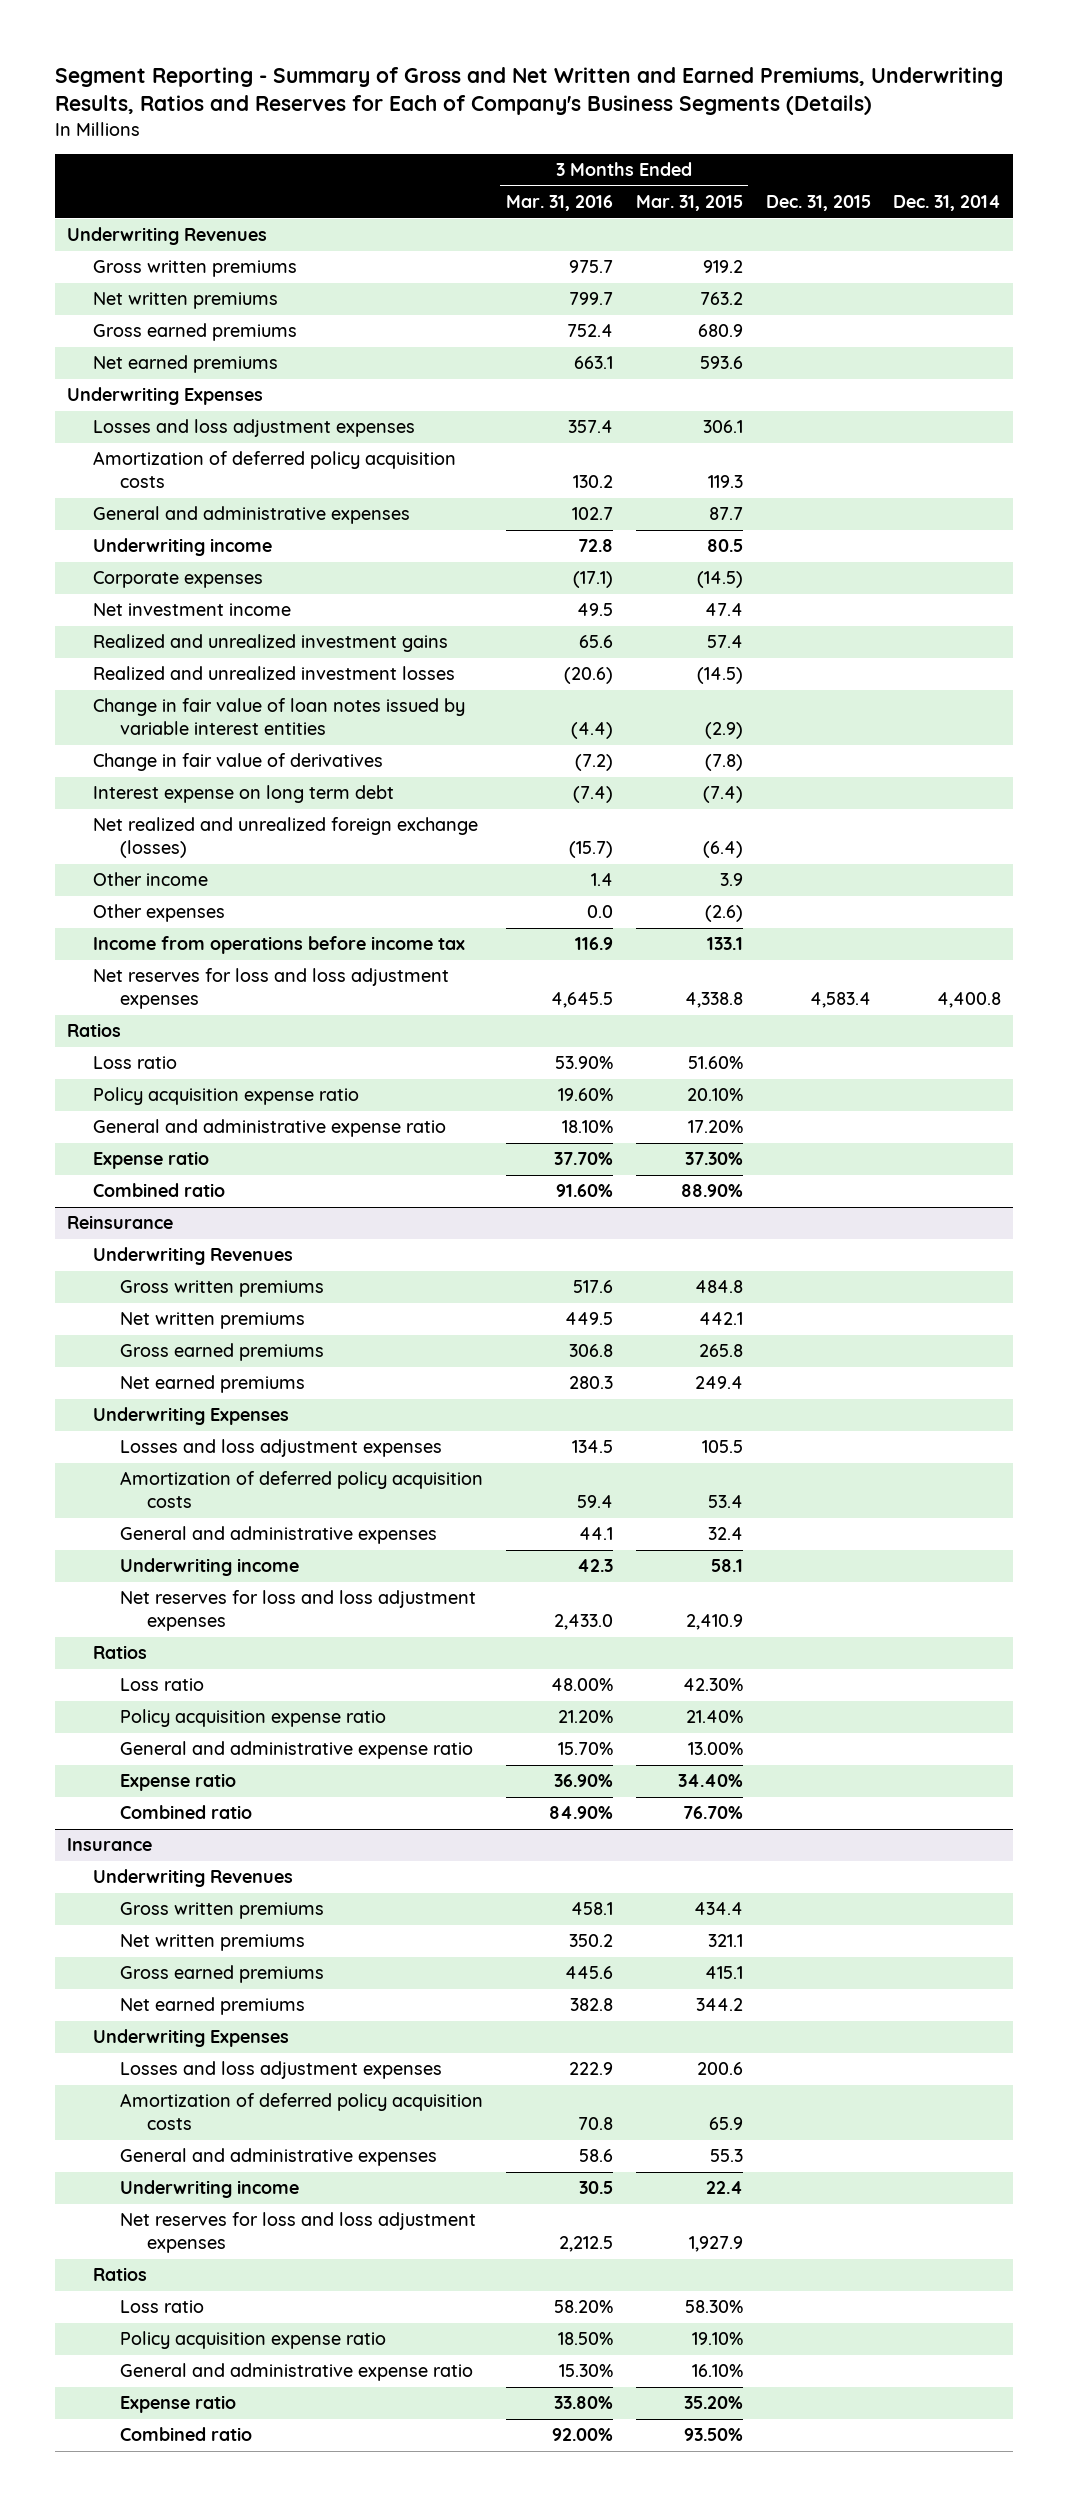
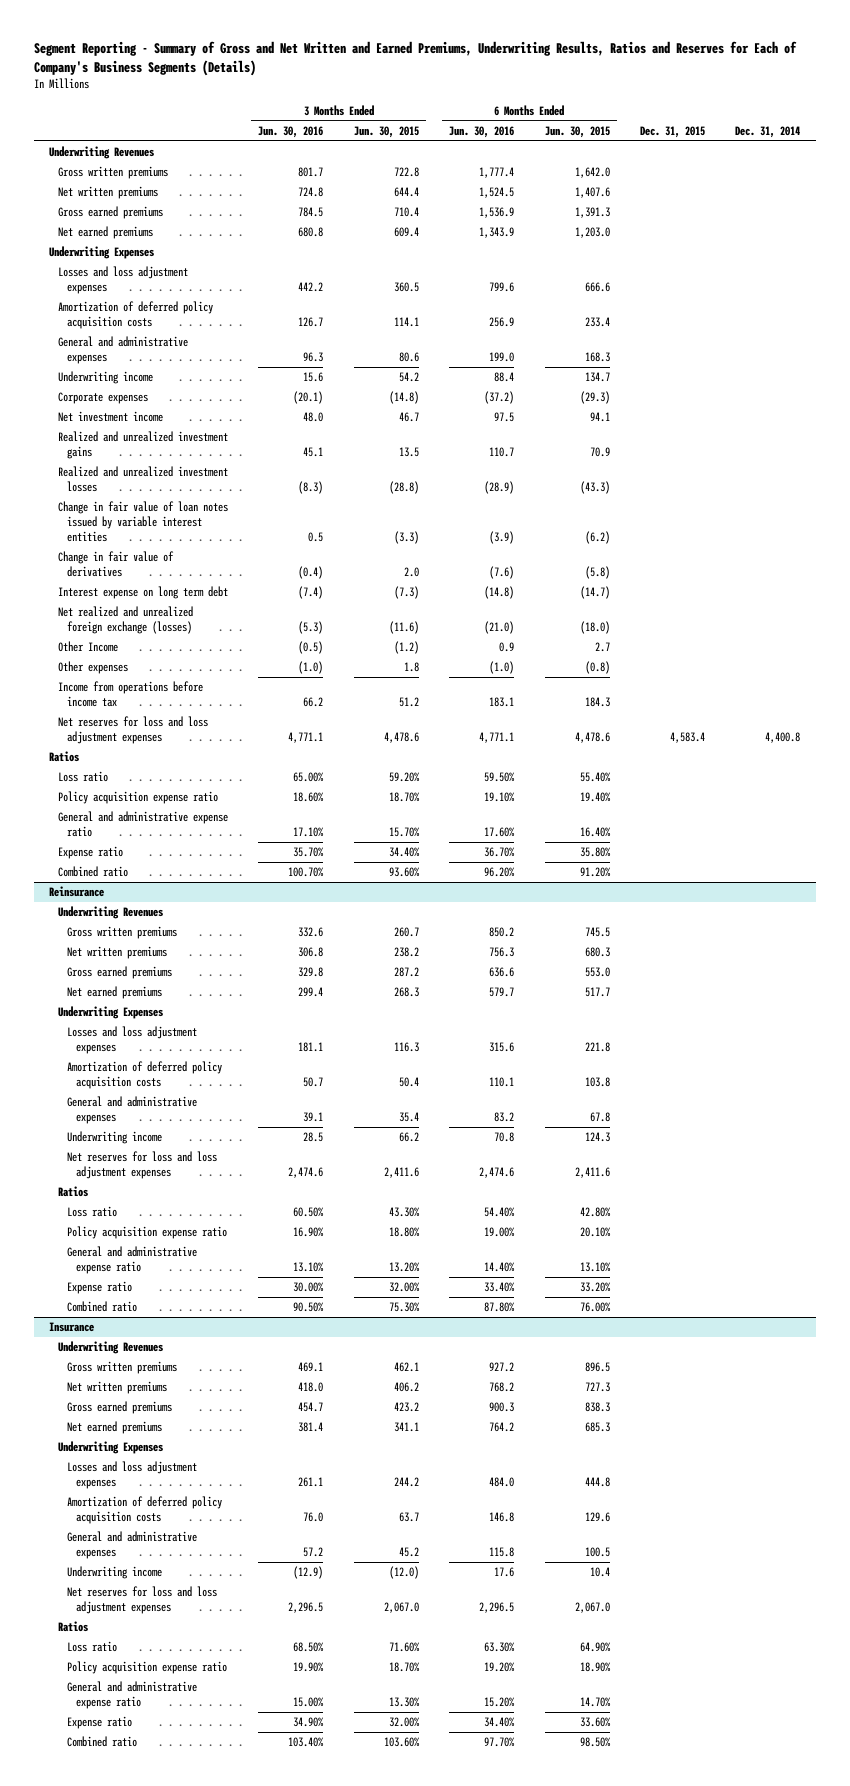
- | 3 Months Ended Mar. 31, 2016 | 3 Months Ended Mar. 31, 2015 | Dec. 31, 2015 | Dec. 31, 2014
+ | 3 Months Ended Jun. 30, 2016 | 3 Months Ended Jun. 30, 2015 | 6 Months Ended Jun. 30, 2016 | 6 Months Ended Jun. 30, 2015 | Dec. 31, 2015 | Dec. 31, 2014
- Other income | 1.4 | 3.9 | |
+ Other Income | (0.5) | (1.2) | 0.9 | 2.7 | |

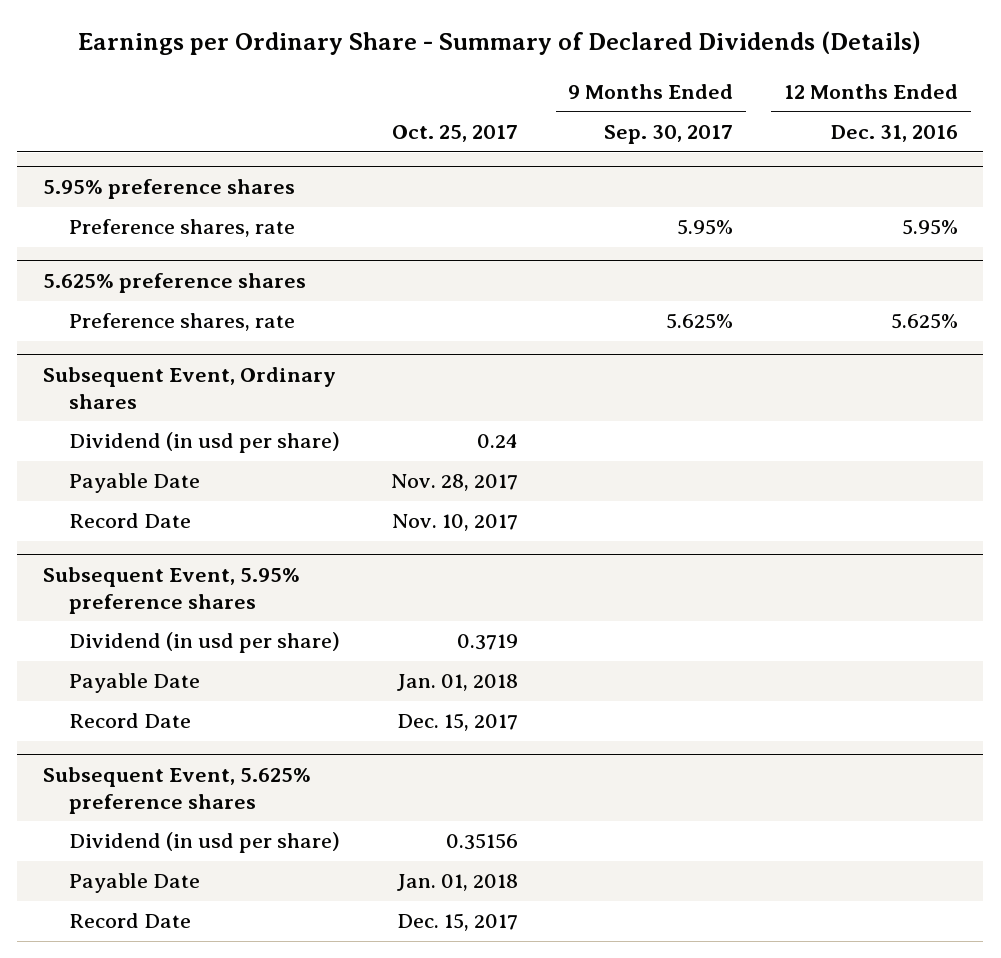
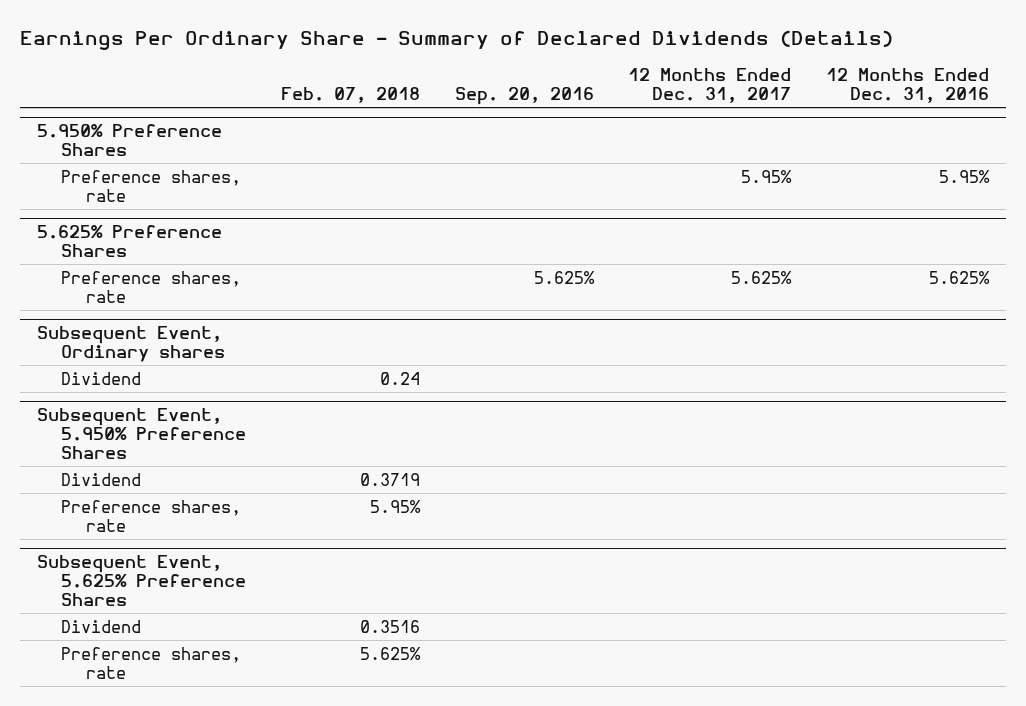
- Earnings per Ordinary Share - Summary of Declared Dividends (Details)
+ Earnings Per Ordinary Share - Summary of Declared Dividends (Details)
- | Oct. 25, 2017 | 9 Months Ended Sep. 30, 2017 | 12 Months Ended Dec. 31, 2016
+ | Feb. 07, 2018 | Sep. 20, 2016 | 12 Months Ended Dec. 31, 2017 | 12 Months Ended Dec. 31, 2016
- 5.95% preference shares
+ 5.950% Preference Shares
- 5.625% preference shares
+ 5.625% Preference Shares
@ Subsequent Event, Ordinary shares
- Dividend (in usd per share) | 0.24 | |
- Payable Date | Nov. 28, 2017 | |
- Record Date | Nov. 10, 2017 | |
- Subsequent Event, 5.95% preference shares
- Dividend (in usd per share) | 0.3719 | |
- Payable Date | Jan. 01, 2018 | |
- Record Date | Dec. 15, 2017 | |
- Subsequent Event, 5.625% preference shares
- Dividend (in usd per share) | 0.35156 | |
- Payable Date | Jan. 01, 2018 | |
- Record Date | Dec. 15, 2017 | |
@ Subsequent Event, Ordinary shares
+ Dividend | 0.24 | | |
+ Subsequent Event, 5.950% Preference Shares
+ Dividend | 0.3719 | | |
+ Preference shares, rate | 5.95% | | |
+ Subsequent Event, 5.625% Preference Shares
+ Dividend | 0.3516 | | |
+ Preference shares, rate | 5.625% | | |

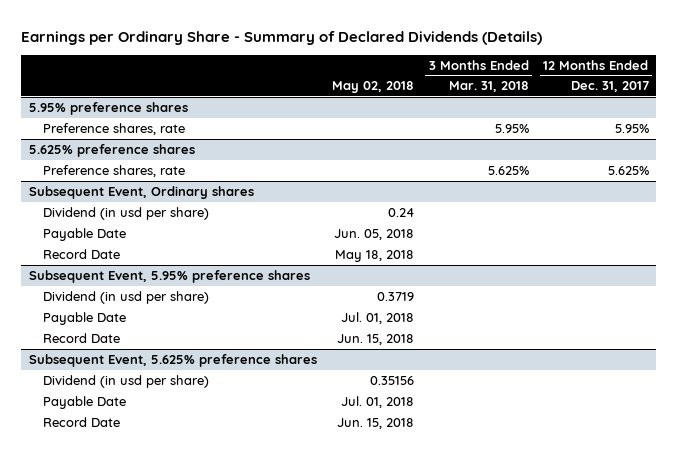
- Earnings Per Ordinary Share - Summary of Declared Dividends (Details)
+ Earnings per Ordinary Share - Summary of Declared Dividends (Details)
- | Feb. 07, 2018 | Sep. 20, 2016 | 12 Months Ended Dec. 31, 2017 | 12 Months Ended Dec. 31, 2016
+ | May 02, 2018 | 3 Months Ended Mar. 31, 2018 | 12 Months Ended Dec. 31, 2017
- 5.950% Preference Shares
+ 5.95% preference shares
- 5.625% Preference Shares
+ 5.625% preference shares
@ Subsequent Event, Ordinary shares
- Dividend | 0.24 | | |
- Subsequent Event, 5.950% Preference Shares
- Dividend | 0.3719 | | |
- Preference shares, rate | 5.95% | | |
- Subsequent Event, 5.625% Preference Shares
- Dividend | 0.3516 | | |
- Preference shares, rate | 5.625% | | |
@ Subsequent Event, Ordinary shares
+ Dividend (in usd per share) | 0.24 | |
+ Payable Date | Jun. 05, 2018 | |
+ Record Date | May 18, 2018 | |
+ Subsequent Event, 5.95% preference shares
+ Dividend (in usd per share) | 0.3719 | |
+ Payable Date | Jul. 01, 2018 | |
+ Record Date | Jun. 15, 2018 | |
+ Subsequent Event, 5.625% preference shares
+ Dividend (in usd per share) | 0.35156 | |
+ Payable Date | Jul. 01, 2018 | |
+ Record Date | Jun. 15, 2018 | |

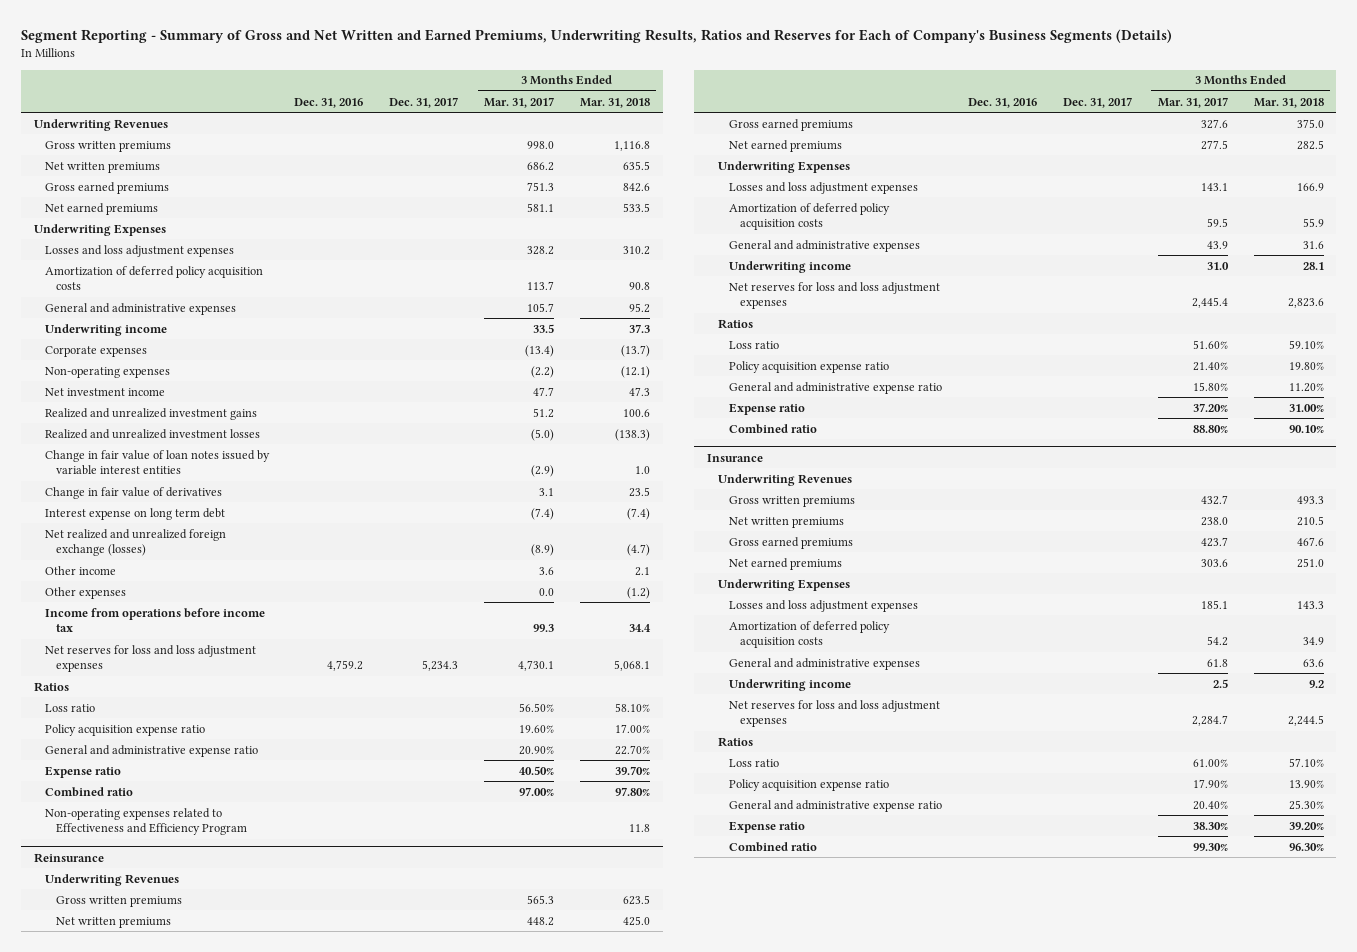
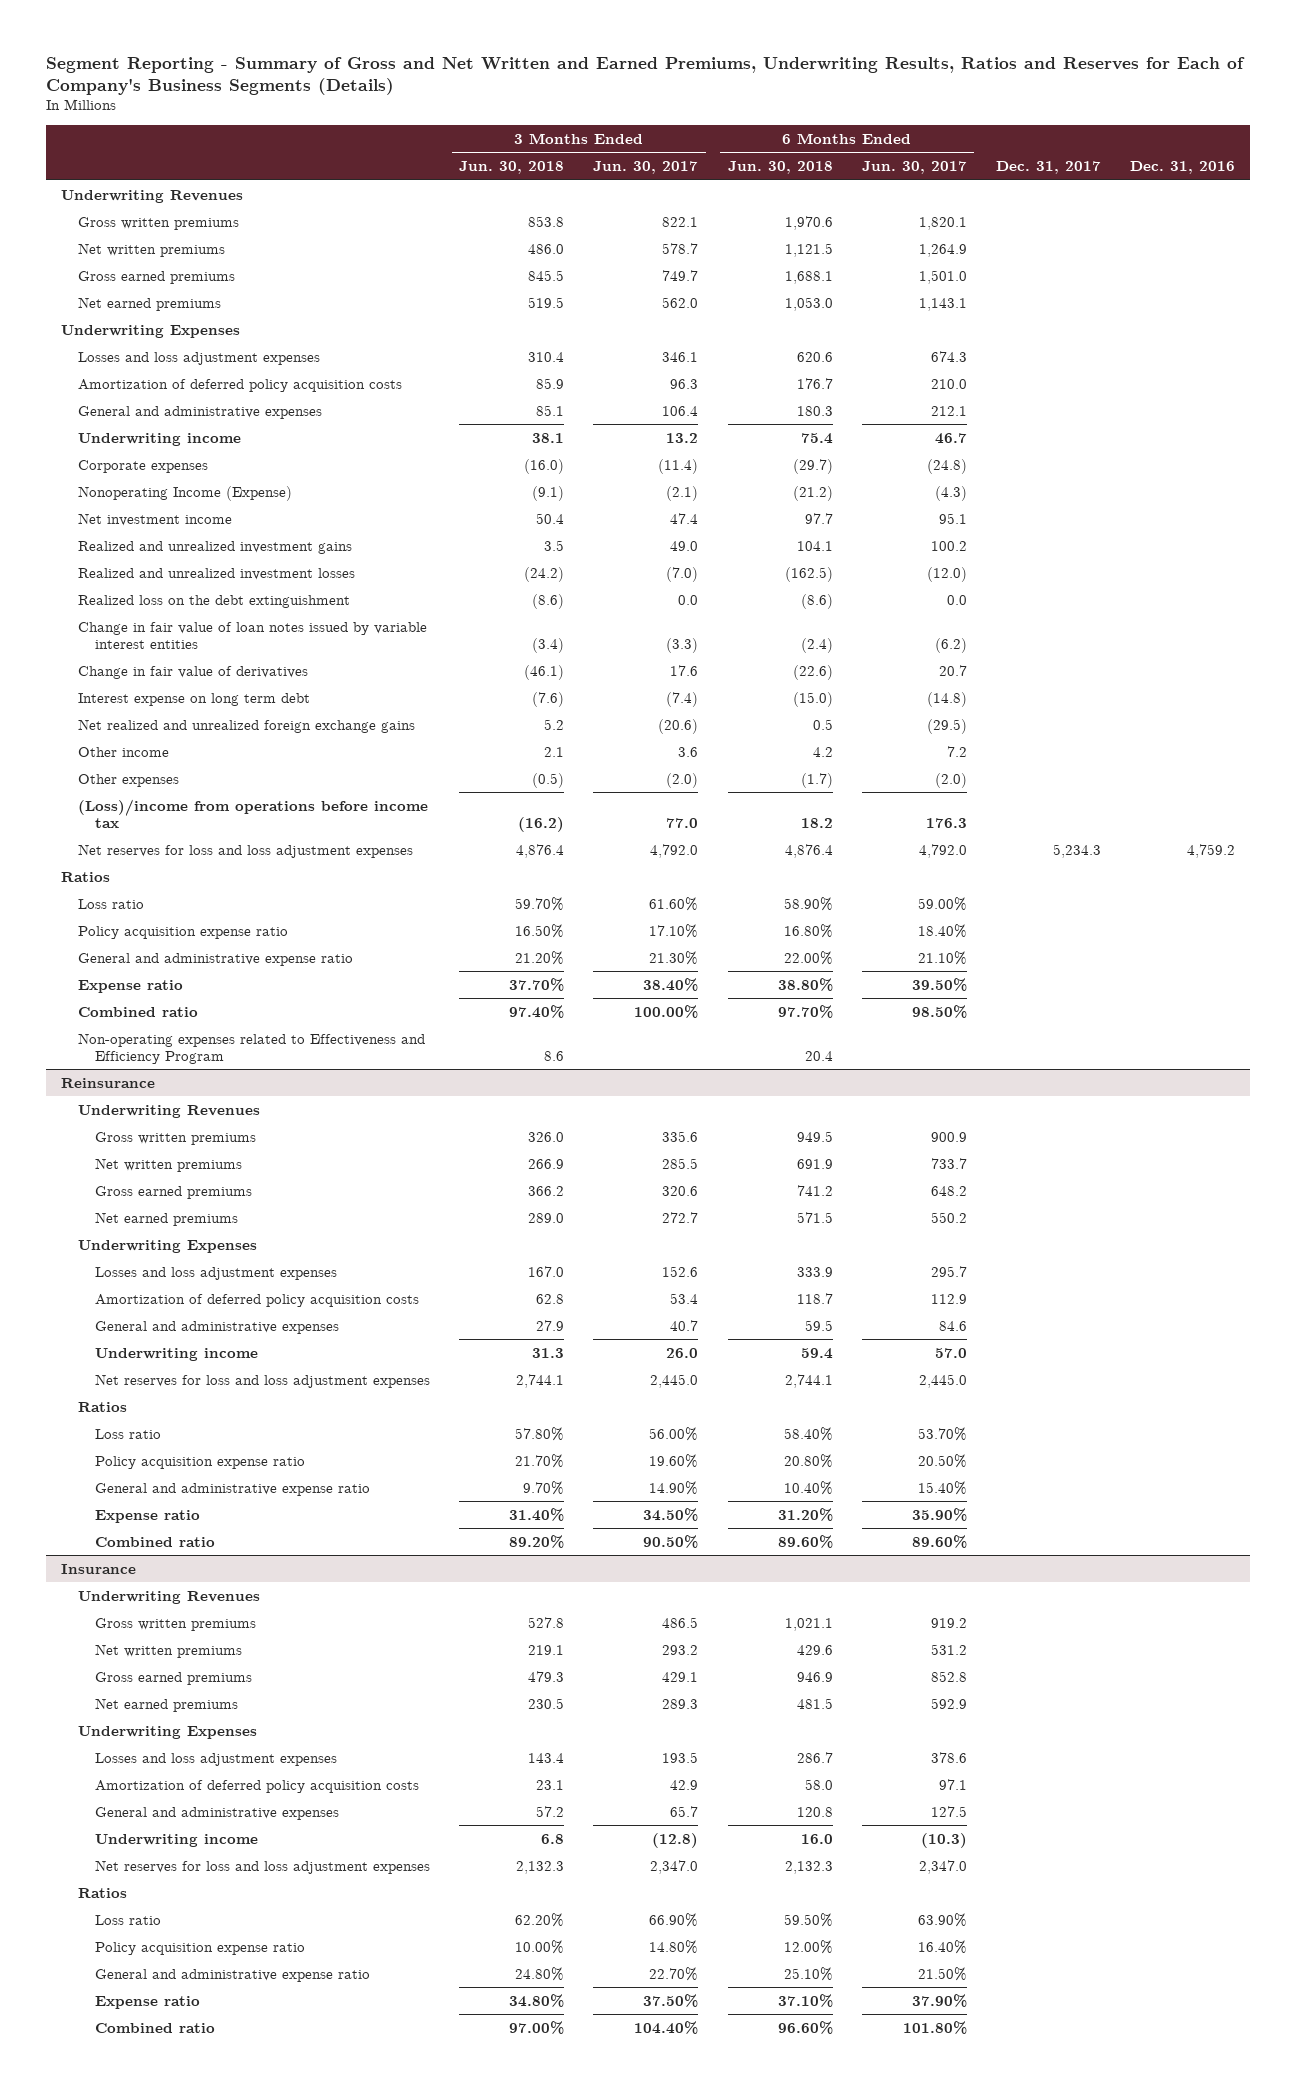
- | Dec. 31, 2016 | Dec. 31, 2017 | 3 Months Ended Mar. 31, 2017 | 3 Months Ended Mar. 31, 2018
+ | 3 Months Ended Jun. 30, 2018 | 3 Months Ended Jun. 30, 2017 | 6 Months Ended Jun. 30, 2018 | 6 Months Ended Jun. 30, 2017 | Dec. 31, 2017 | Dec. 31, 2016
- Non-operating expenses | | | (2.2) | (12.1)
+ Nonoperating Income (Expense) | (9.1) | (2.1) | (21.2) | (4.3) | |
+ Realized loss on the debt extinguishment | (8.6) | 0.0 | (8.6) | 0.0 | |
- Net realized and unrealized foreign exchange (losses) | | | (8.9) | (4.7)
+ Net realized and unrealized foreign exchange gains | 5.2 | (20.6) | 0.5 | (29.5) | |
- Income from operations before income tax | | | 99.3 | 34.4
+ (Loss)/income from operations before income tax | (16.2) | 77.0 | 18.2 | 176.3 | |

